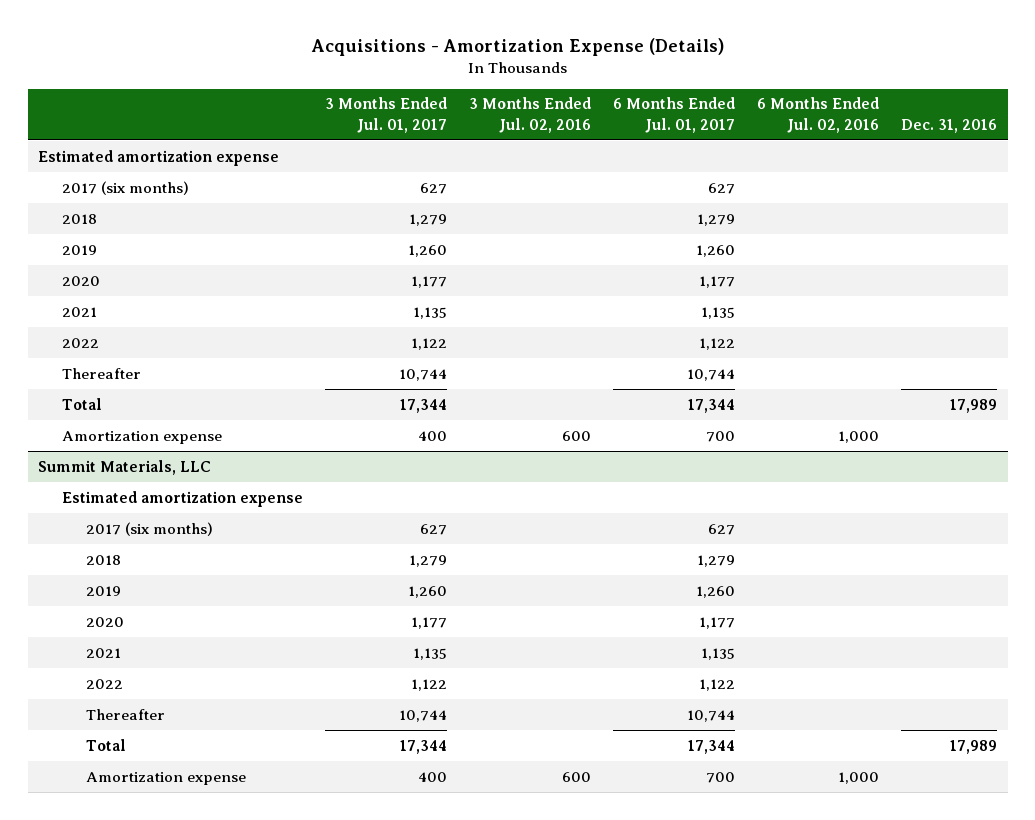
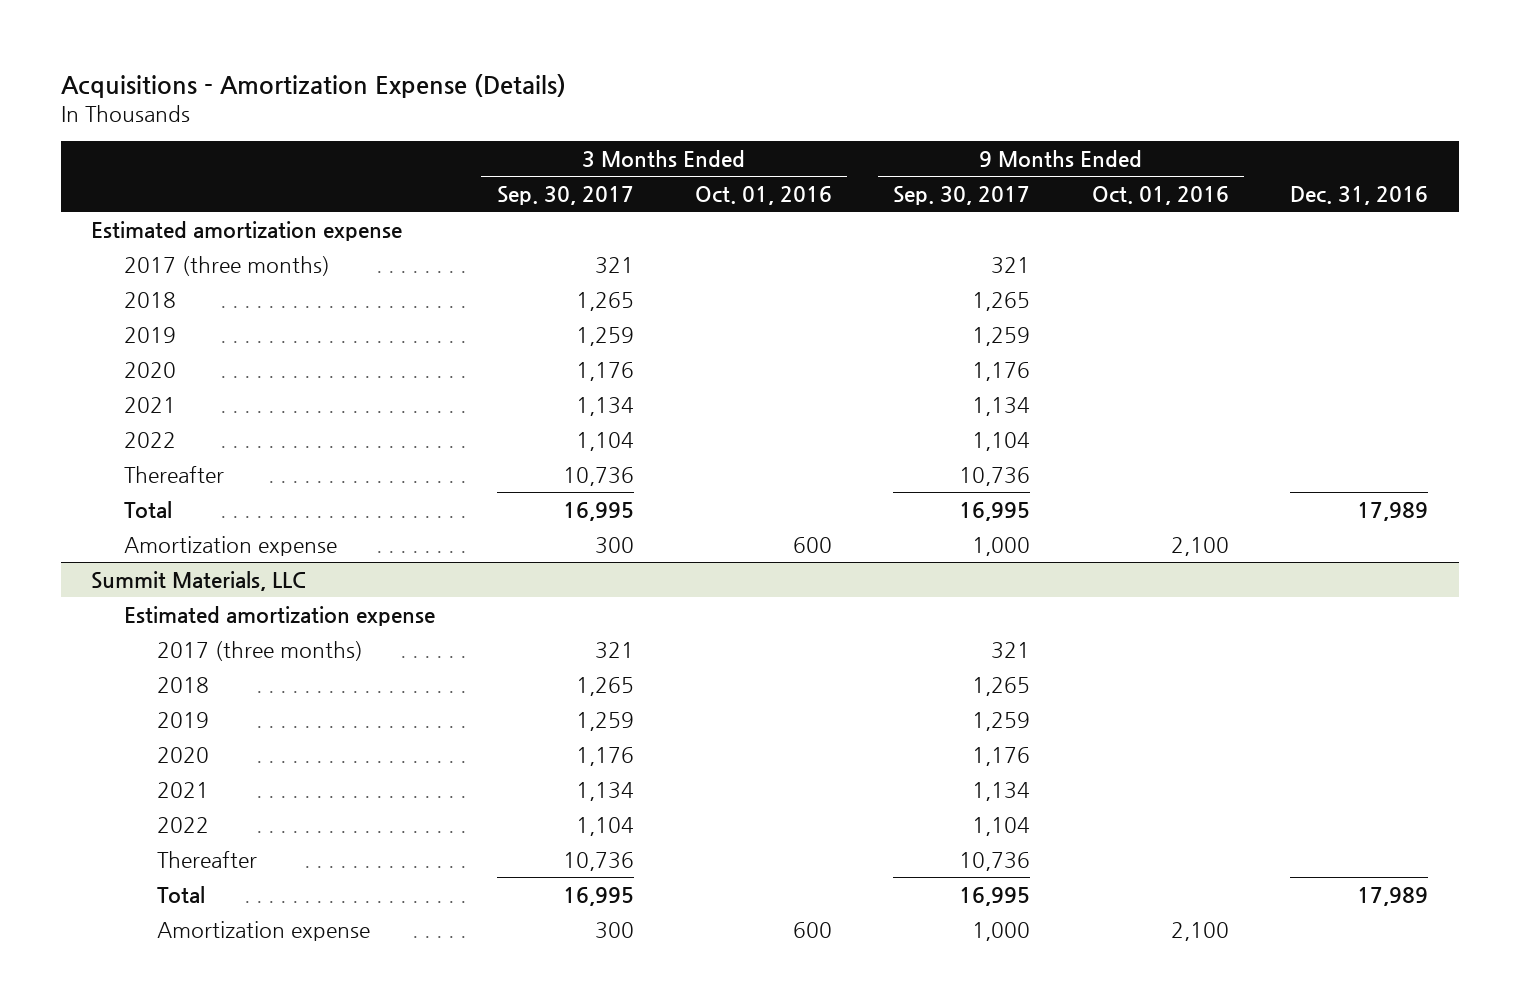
- | 3 Months Ended Jul. 01, 2017 | 3 Months Ended Jul. 02, 2016 | 6 Months Ended Jul. 01, 2017 | 6 Months Ended Jul. 02, 2016 | Dec. 31, 2016
+ | 3 Months Ended Sep. 30, 2017 | 3 Months Ended Oct. 01, 2016 | 9 Months Ended Sep. 30, 2017 | 9 Months Ended Oct. 01, 2016 | Dec. 31, 2016
- 2017 (six months) | 627 | | 627 | |
+ 2017 (three months) | 321 | | 321 | |
@ Summit Materials, LLC
- 2017 (six months) | 627 | | 627 | |
+ 2017 (three months) | 321 | | 321 | |

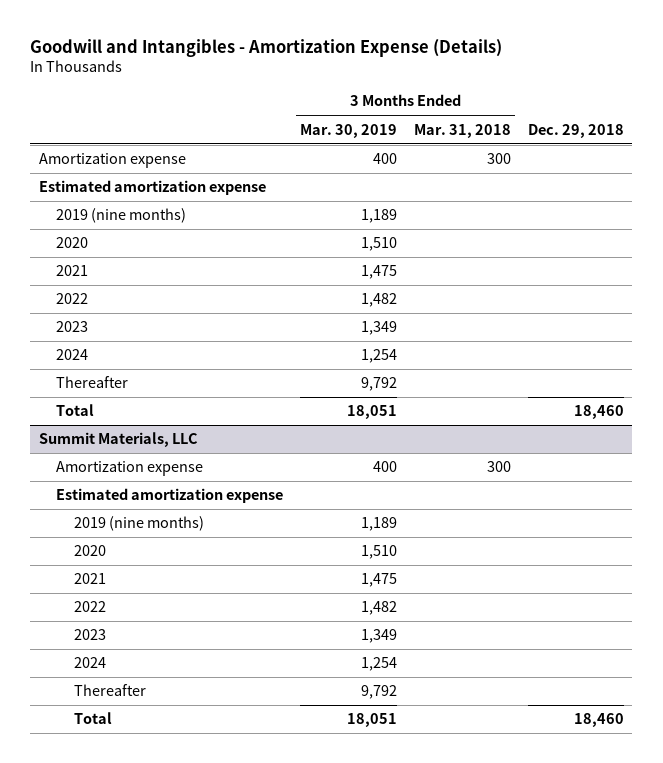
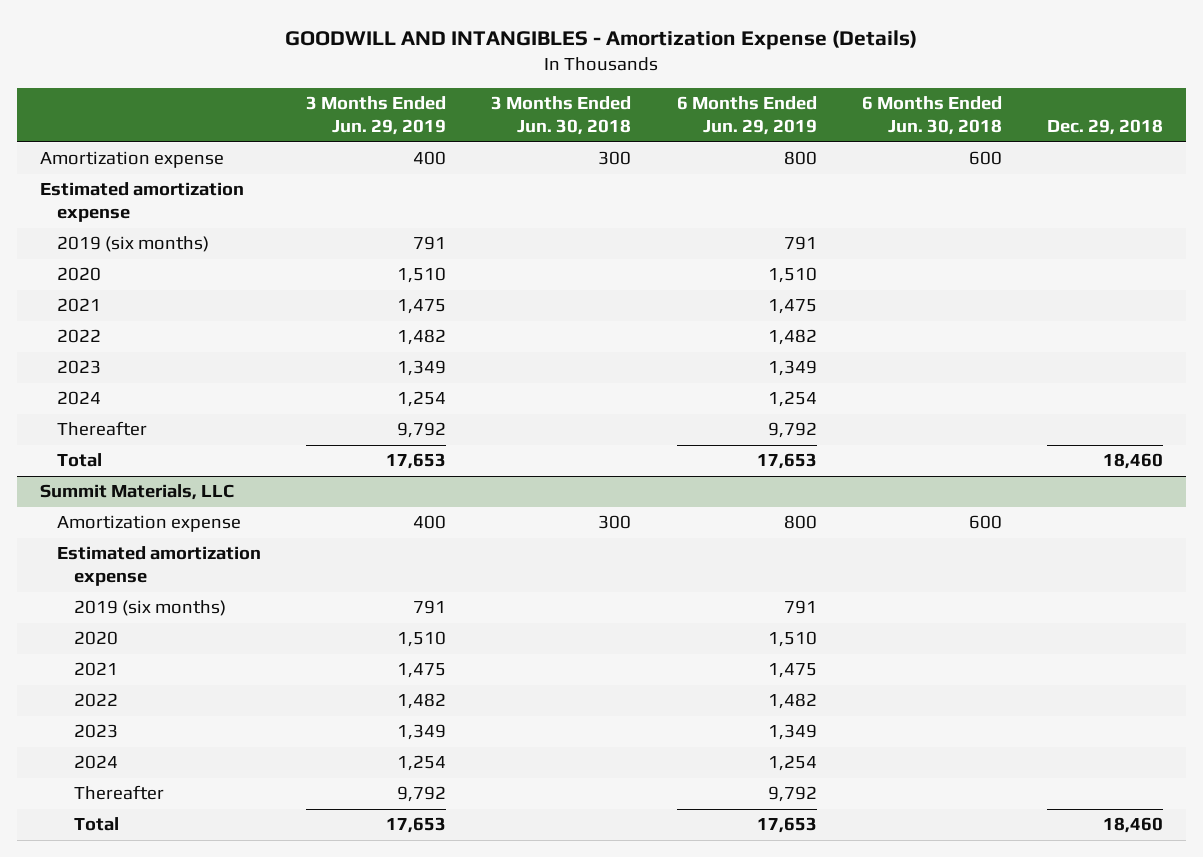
- Goodwill and Intangibles - Amortization Expense (Details)
+ GOODWILL AND INTANGIBLES - Amortization Expense (Details)
- | 3 Months Ended Mar. 30, 2019 | 3 Months Ended Mar. 31, 2018 | Dec. 29, 2018
+ | 3 Months Ended Jun. 29, 2019 | 3 Months Ended Jun. 30, 2018 | 6 Months Ended Jun. 29, 2019 | 6 Months Ended Jun. 30, 2018 | Dec. 29, 2018
- 2019 (nine months) | 1,189 | |
+ 2019 (six months) | 791 | | 791 | |
@ Summit Materials, LLC
- 2019 (nine months) | 1,189 | |
+ 2019 (six months) | 791 | | 791 | |

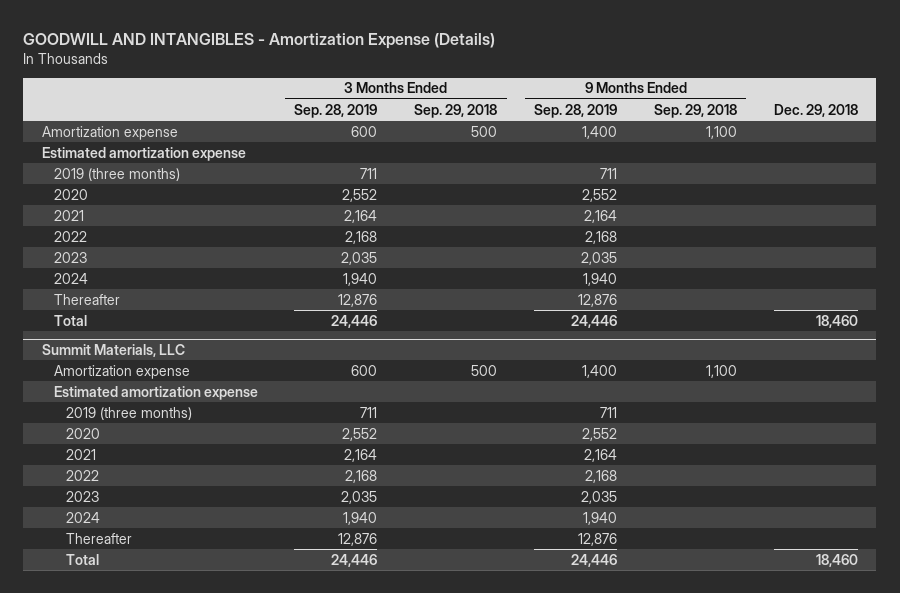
- | 3 Months Ended Jun. 29, 2019 | 3 Months Ended Jun. 30, 2018 | 6 Months Ended Jun. 29, 2019 | 6 Months Ended Jun. 30, 2018 | Dec. 29, 2018
+ | 3 Months Ended Sep. 28, 2019 | 3 Months Ended Sep. 29, 2018 | 9 Months Ended Sep. 28, 2019 | 9 Months Ended Sep. 29, 2018 | Dec. 29, 2018
- 2019 (six months) | 791 | | 791 | |
+ 2019 (three months) | 711 | | 711 | |
@ Summit Materials, LLC
- 2019 (six months) | 791 | | 791 | |
+ 2019 (three months) | 711 | | 711 | |

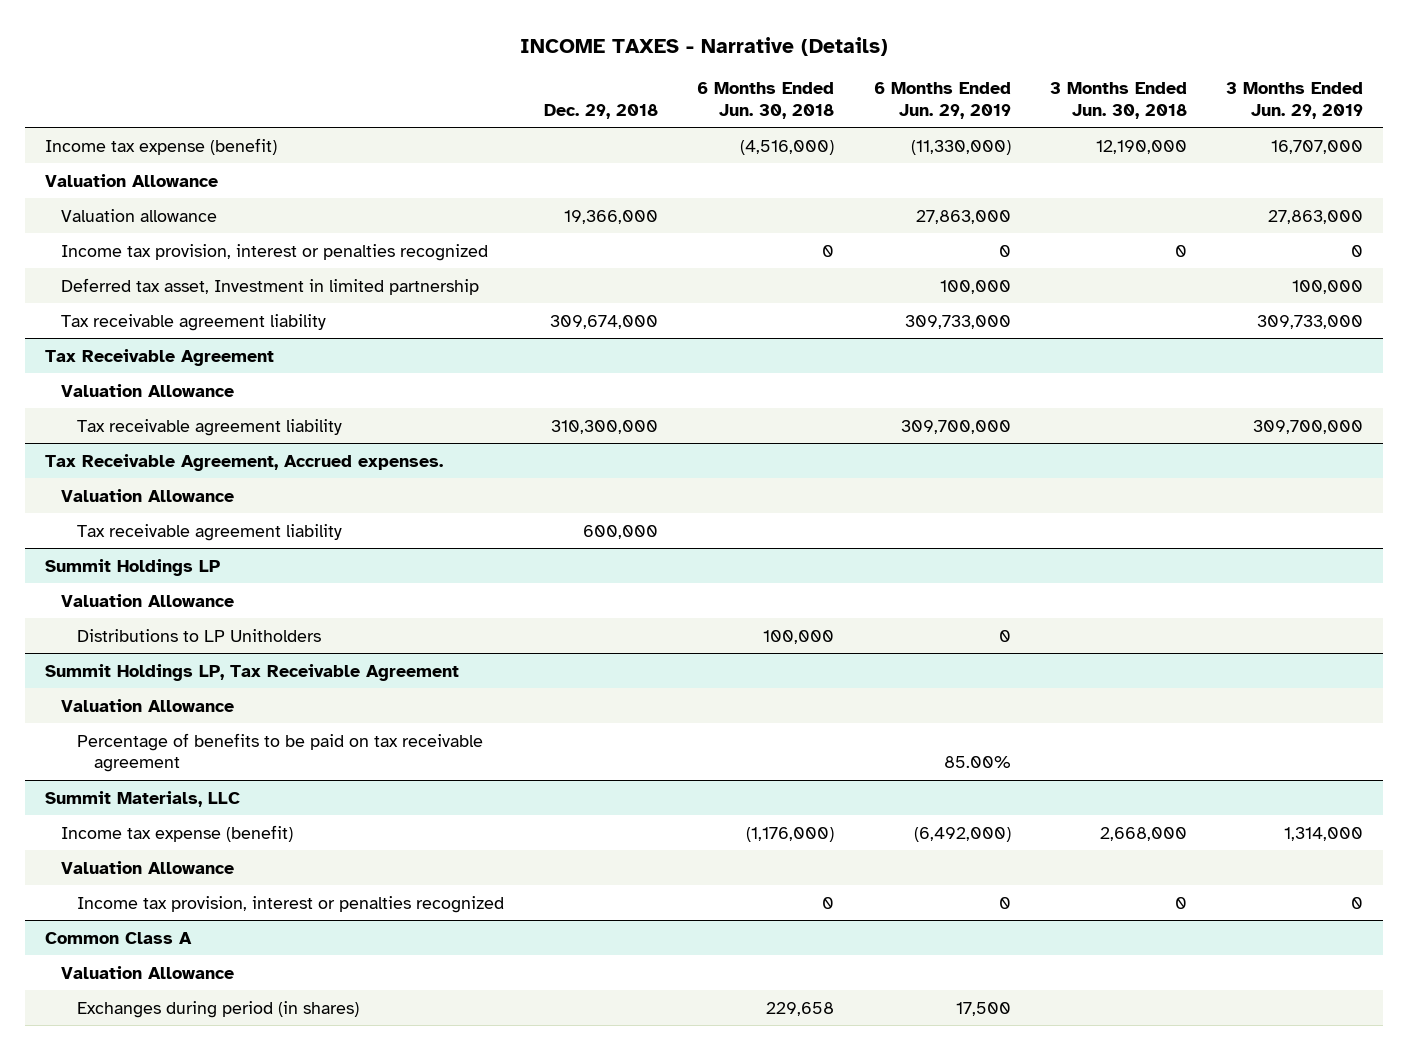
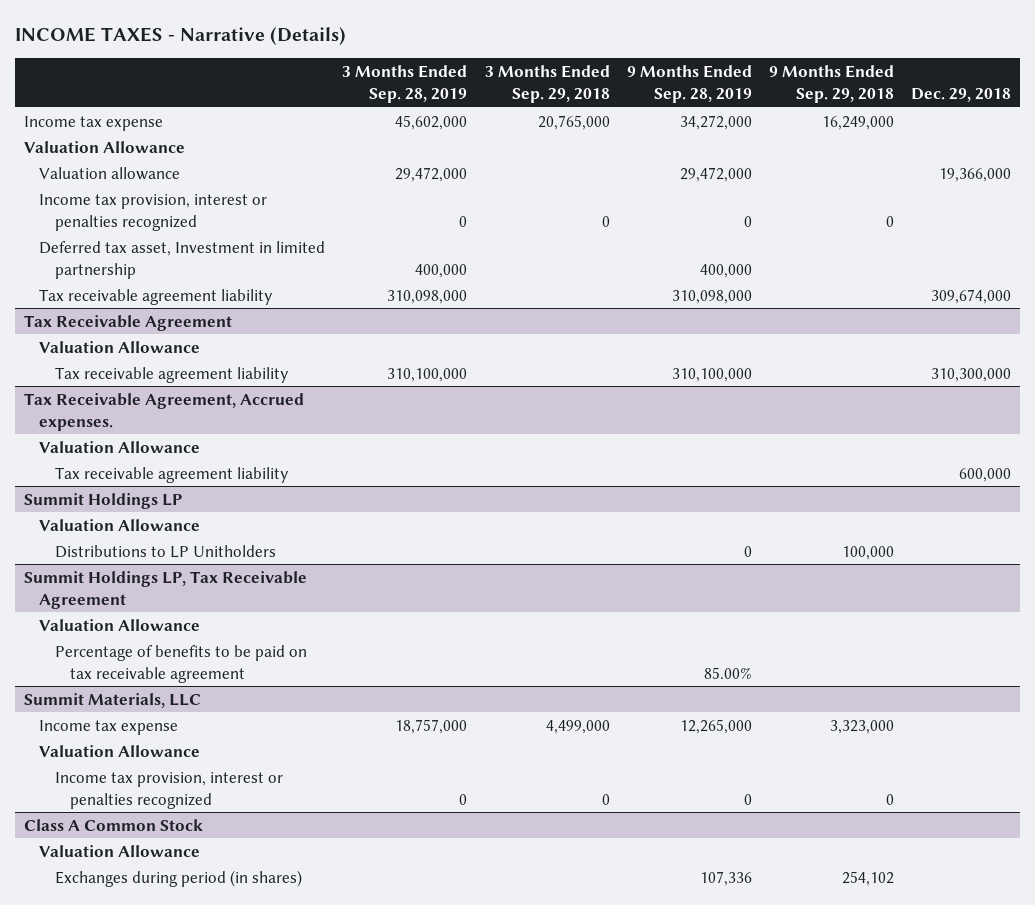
- | Dec. 29, 2018 | 6 Months Ended Jun. 30, 2018 | 6 Months Ended Jun. 29, 2019 | 3 Months Ended Jun. 30, 2018 | 3 Months Ended Jun. 29, 2019
+ | 3 Months Ended Sep. 28, 2019 | 3 Months Ended Sep. 29, 2018 | 9 Months Ended Sep. 28, 2019 | 9 Months Ended Sep. 29, 2018 | Dec. 29, 2018
- Income tax expense (benefit) | | (4,516,000) | (11,330,000) | 12,190,000 | 16,707,000
+ Income tax expense | 45,602,000 | 20,765,000 | 34,272,000 | 16,249,000 |
@ Summit Materials, LLC
- Income tax expense (benefit) | | (1,176,000) | (6,492,000) | 2,668,000 | 1,314,000
+ Income tax expense | 18,757,000 | 4,499,000 | 12,265,000 | 3,323,000 |
- Common Class A
+ Class A Common Stock

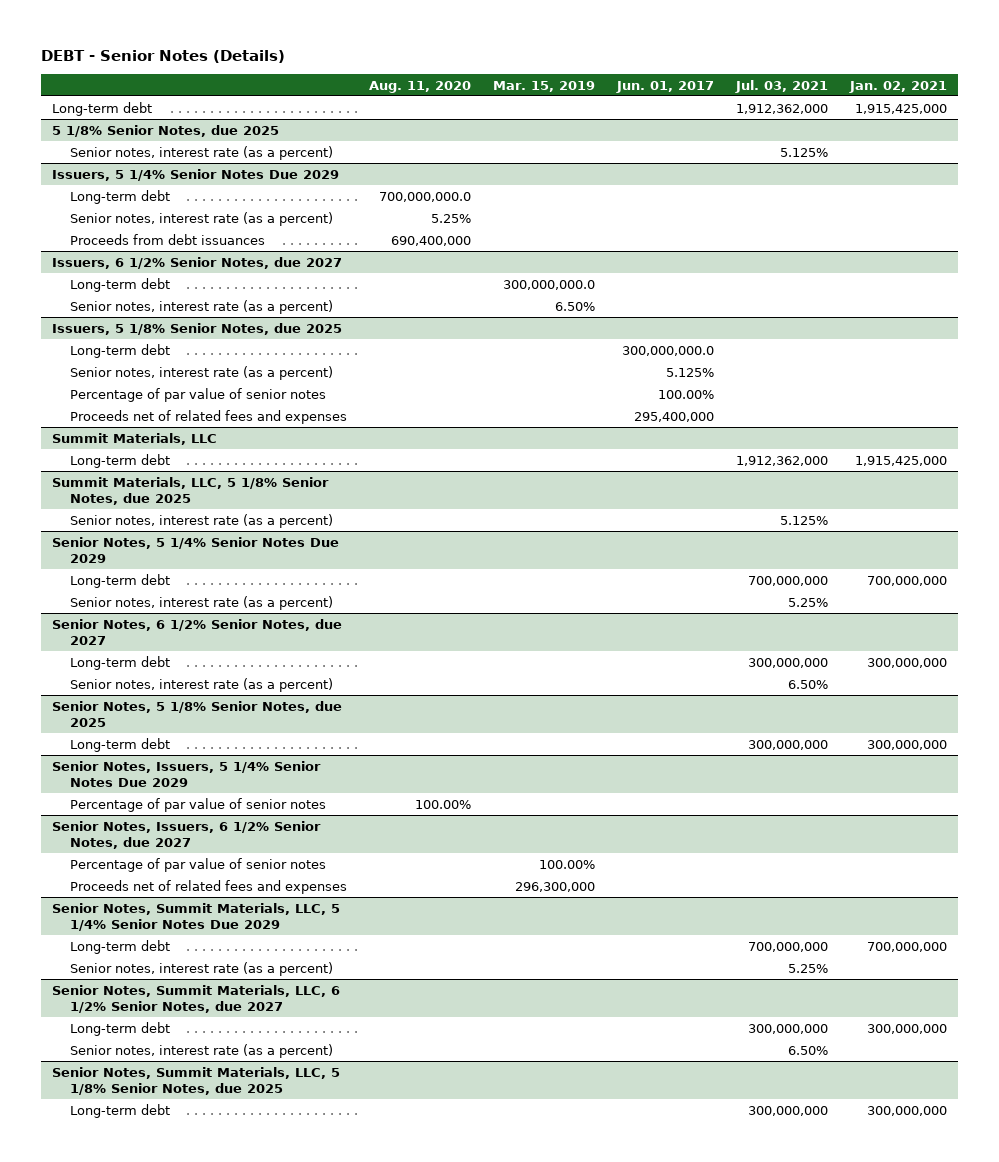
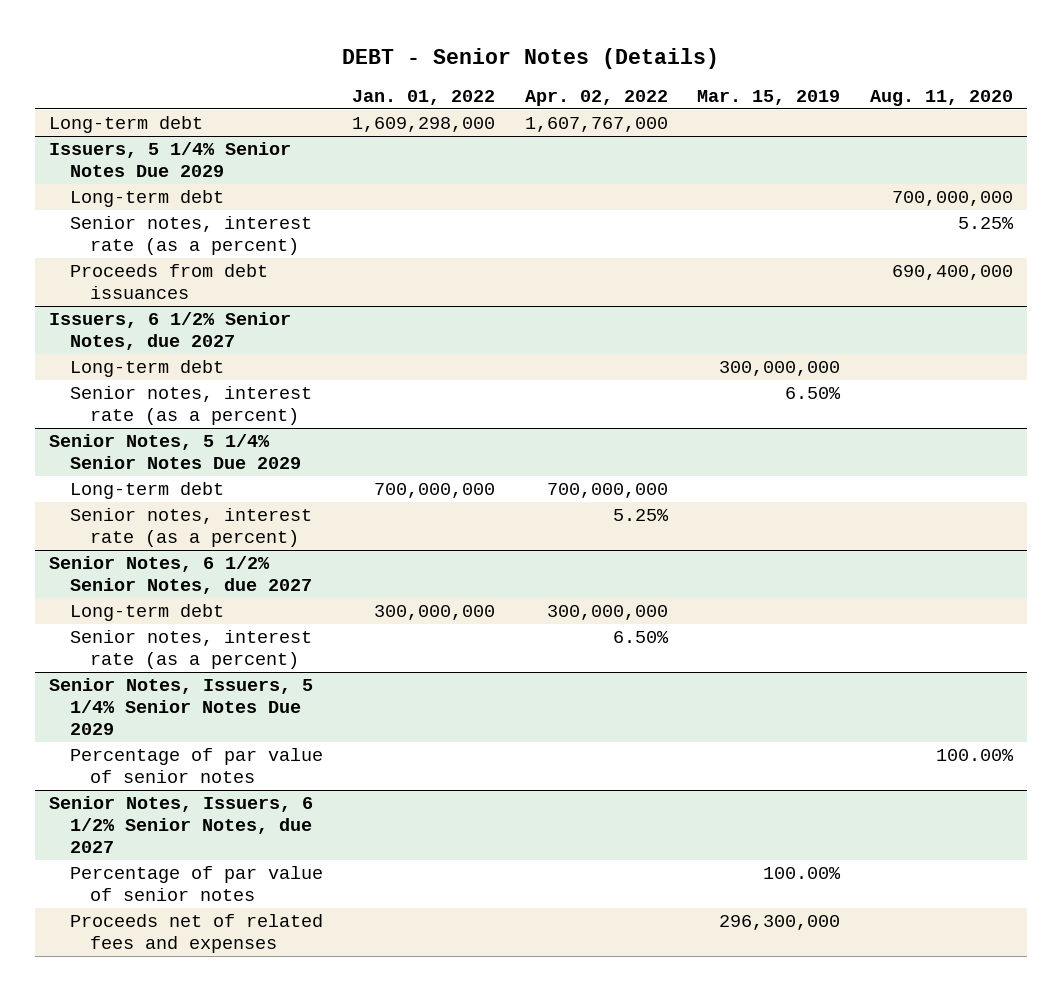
- | Aug. 11, 2020 | Mar. 15, 2019 | Jun. 01, 2017 | Jul. 03, 2021 | Jan. 02, 2021
+ | Jan. 01, 2022 | Apr. 02, 2022 | Mar. 15, 2019 | Aug. 11, 2020
- 5 1/8% Senior Notes, due 2025
- Senior notes, interest rate (as a percent) | | | | 5.125% |
@ Issuers, 5 1/4% Senior Notes Due 2029
- Long-term debt | 700,000,000.0 | | | |
+ Long-term debt | | | | 700,000,000
@ Issuers, 6 1/2% Senior Notes, due 2027
- Long-term debt | | 300,000,000.0 | | |
+ Long-term debt | | | 300,000,000 |
- Issuers, 5 1/8% Senior Notes, due 2025
- Long-term debt | | | 300,000,000.0 | |
- Senior notes, interest rate (as a percent) | | | 5.125% | |
- Percentage of par value of senior notes | | | 100.00% | |
- Proceeds net of related fees and expenses | | | 295,400,000 | |
- Summit Materials, LLC
- Long-term debt | | | | 1,912,362,000 | 1,915,425,000
- Summit Materials, LLC, 5 1/8% Senior Notes, due 2025
- Senior notes, interest rate (as a percent) | | | | 5.125% |
- Senior Notes, 5 1/8% Senior Notes, due 2025
- Long-term debt | | | | 300,000,000 | 300,000,000
- Senior Notes, Summit Materials, LLC, 5 1/4% Senior Notes Due 2029
- Long-term debt | | | | 700,000,000 | 700,000,000
- Senior notes, interest rate (as a percent) | | | | 5.25% |
- Senior Notes, Summit Materials, LLC, 6 1/2% Senior Notes, due 2027
- Long-term debt | | | | 300,000,000 | 300,000,000
- Senior notes, interest rate (as a percent) | | | | 6.50% |
- Senior Notes, Summit Materials, LLC, 5 1/8% Senior Notes, due 2025
- Long-term debt | | | | 300,000,000 | 300,000,000

